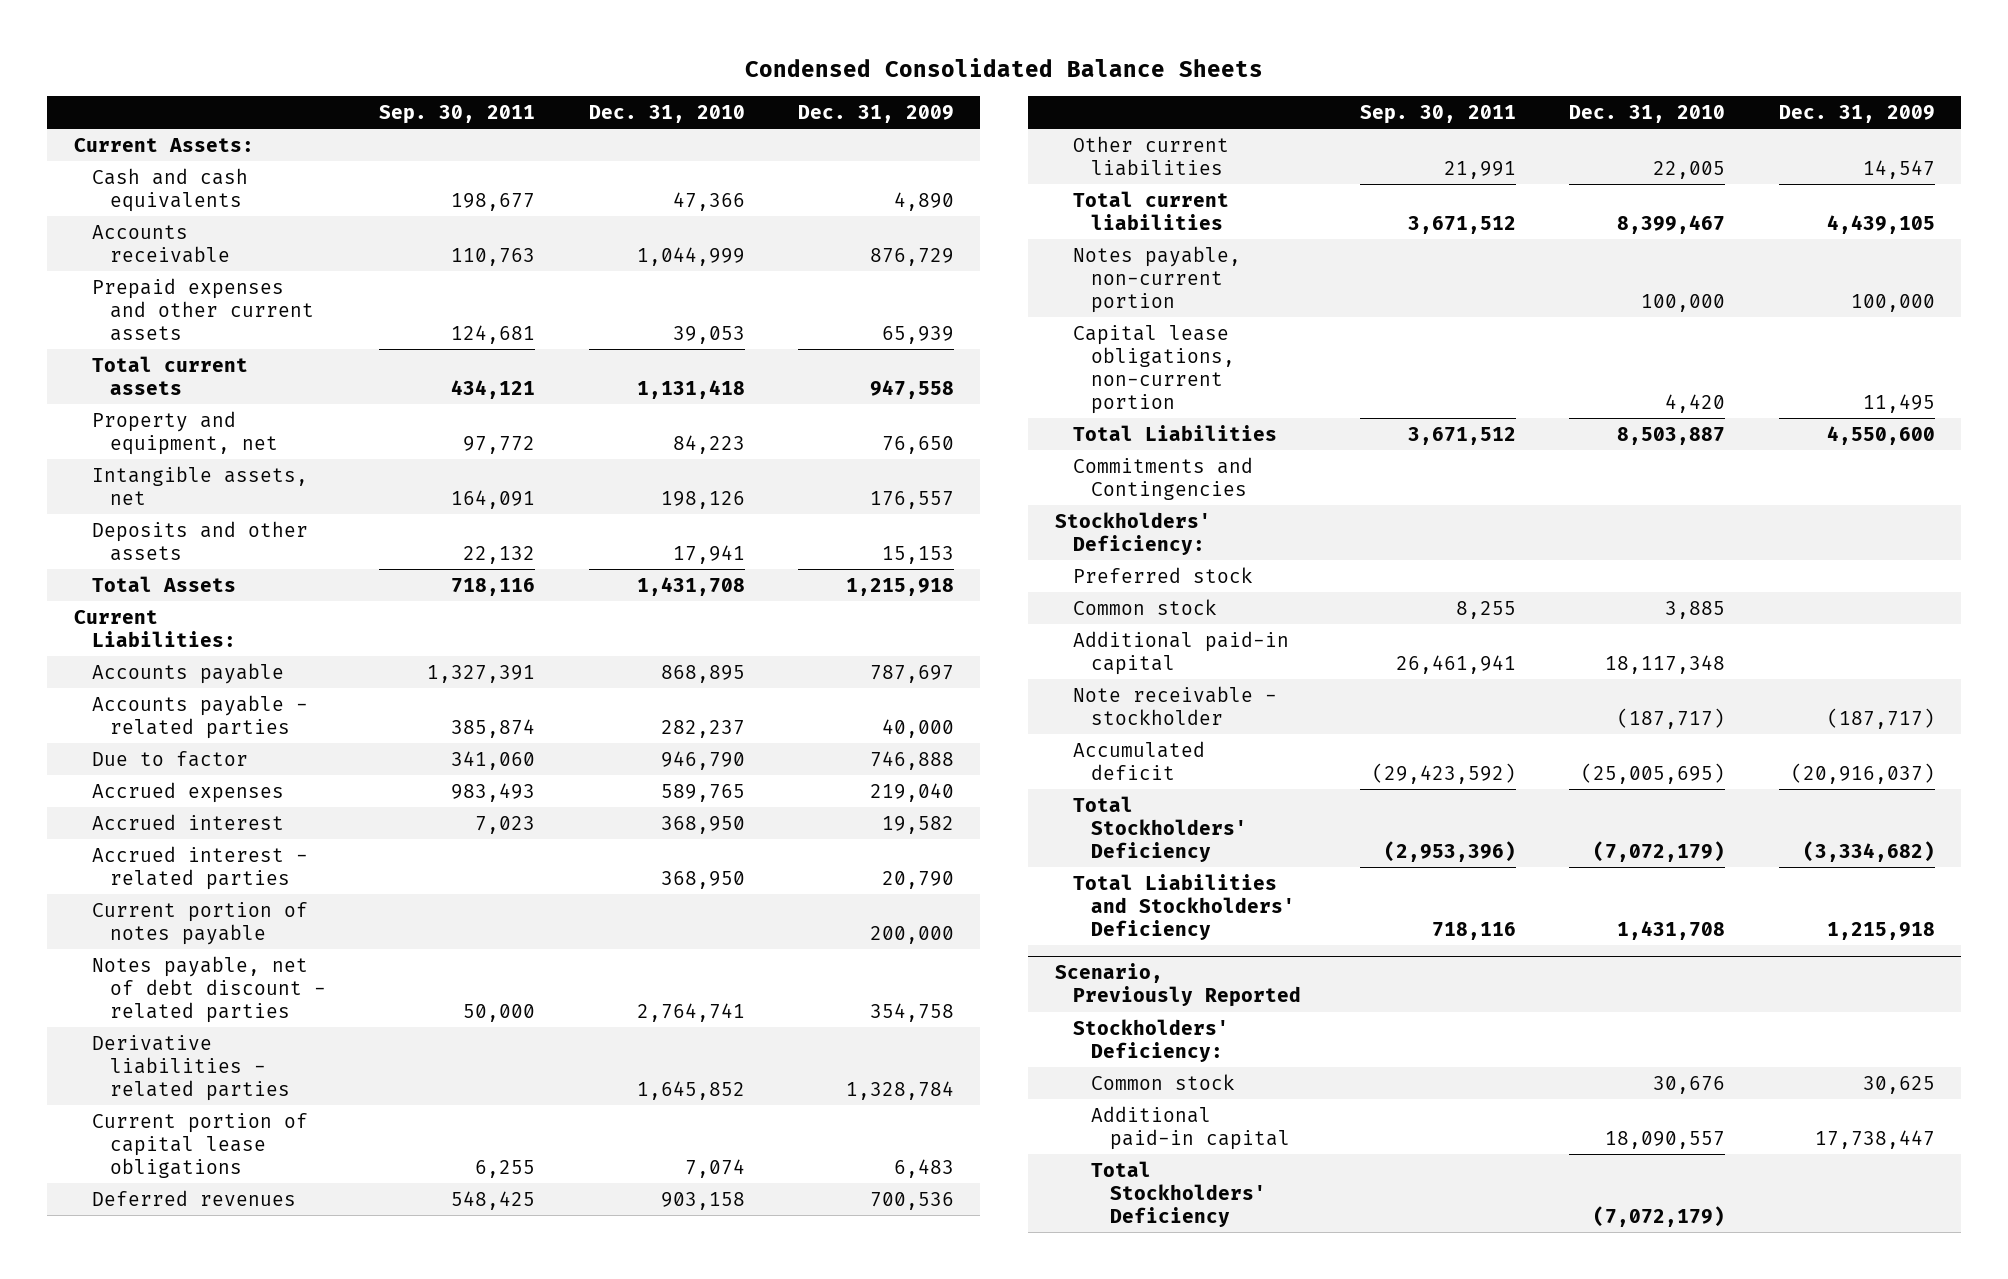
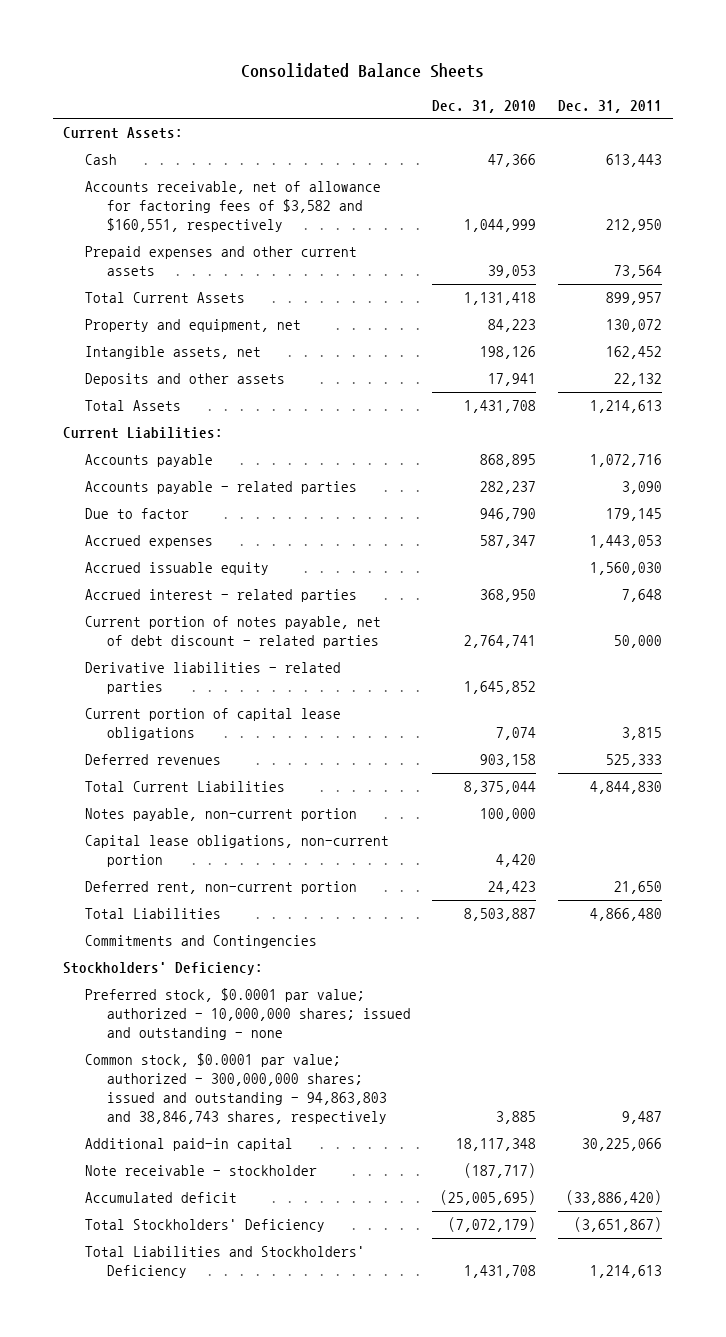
- Condensed Consolidated Balance Sheets
+ Consolidated Balance Sheets
- | Sep. 30, 2011 | Dec. 31, 2010 | Dec. 31, 2009
+ | Dec. 31, 2010 | Dec. 31, 2011
- Cash and cash equivalents | 198,677 | 47,366 | 4,890
- Accounts receivable | 110,763 | 1,044,999 | 876,729
+ Cash | 47,366 | 613,443
+ Accounts receivable, net of allowance for factoring fees of $3,582 and $160,551, respectively | 1,044,999 | 212,950
- Total current assets | 434,121 | 1,131,418 | 947,558
+ Total Current Assets | 1,131,418 | 899,957
- Accrued expenses | 983,493 | 589,765 | 219,040
- Accrued interest | 7,023 | 368,950 | 19,582
+ Accrued expenses | 587,347 | 1,443,053
+ Accrued issuable equity | | 1,560,030
- Current portion of notes payable | | | 200,000
- Notes payable, net of debt discount - related parties | 50,000 | 2,764,741 | 354,758
+ Current portion of notes payable, net of debt discount - related parties | 2,764,741 | 50,000
- Other current liabilities | 21,991 | 22,005 | 14,547
- Total current liabilities | 3,671,512 | 8,399,467 | 4,439,105
+ Total Current Liabilities | 8,375,044 | 4,844,830
+ Deferred rent, non-current portion | 24,423 | 21,650
- Preferred stock
- Common stock | 8,255 | 3,885 |
+ Preferred stock, $0.0001 par value; authorized - 10,000,000 shares; issued and outstanding - none
+ Common stock, $0.0001 par value; authorized - 300,000,000 shares; issued and outstanding - 94,863,803 and 38,846,743 shares, respectively | 3,885 | 9,487
- Scenario, Previously Reported
- Stockholders' Deficiency:
- Common stock | | 30,676 | 30,625
- Additional paid-in capital | | 18,090,557 | 17,738,447
- Total Stockholders' Deficiency | | (7,072,179) |

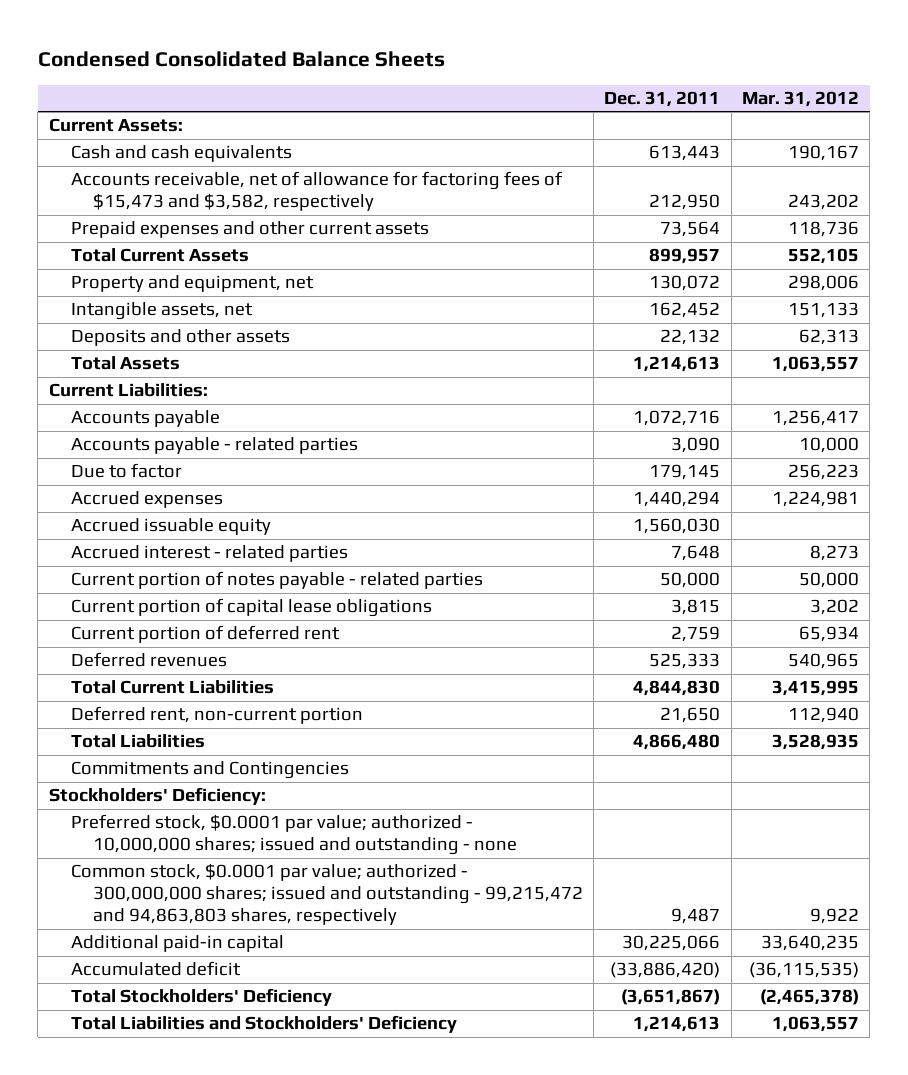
- Consolidated Balance Sheets
+ Condensed Consolidated Balance Sheets
- | Dec. 31, 2010 | Dec. 31, 2011
+ | Dec. 31, 2011 | Mar. 31, 2012
- Cash | 47,366 | 613,443
- Accounts receivable, net of allowance for factoring fees of $3,582 and $160,551, respectively | 1,044,999 | 212,950
+ Cash and cash equivalents | 613,443 | 190,167
+ Accounts receivable, net of allowance for factoring fees of $15,473 and $3,582, respectively | 212,950 | 243,202
- Accrued expenses | 587,347 | 1,443,053
+ Accrued expenses | 1,440,294 | 1,224,981
- Current portion of notes payable, net of debt discount - related parties | 2,764,741 | 50,000
- Derivative liabilities - related parties | 1,645,852 |
+ Current portion of notes payable - related parties | 50,000 | 50,000
+ Current portion of deferred rent | 2,759 | 65,934
- Notes payable, non-current portion | 100,000 |
- Capital lease obligations, non-current portion | 4,420 |
- Common stock, $0.0001 par value; authorized - 300,000,000 shares; issued and outstanding - 94,863,803 and 38,846,743 shares, respectively | 3,885 | 9,487
+ Common stock, $0.0001 par value; authorized - 300,000,000 shares; issued and outstanding - 99,215,472 and 94,863,803 shares, respectively | 9,487 | 9,922
- Note receivable - stockholder | (187,717) |

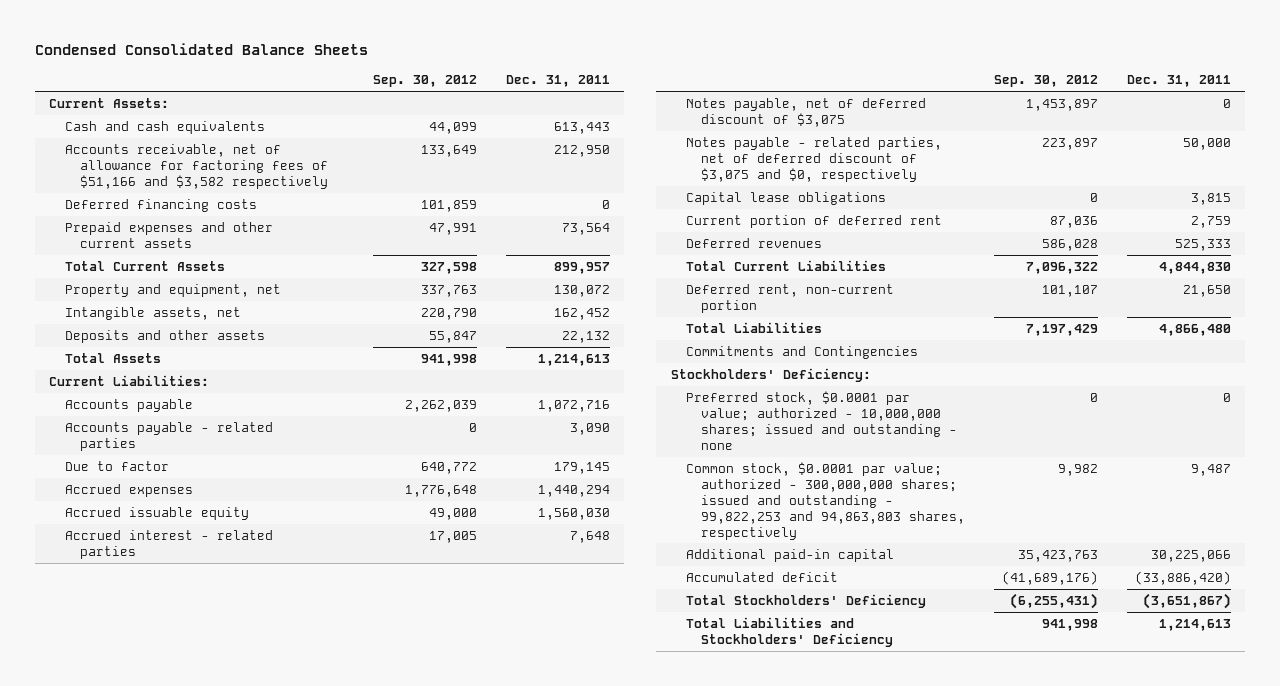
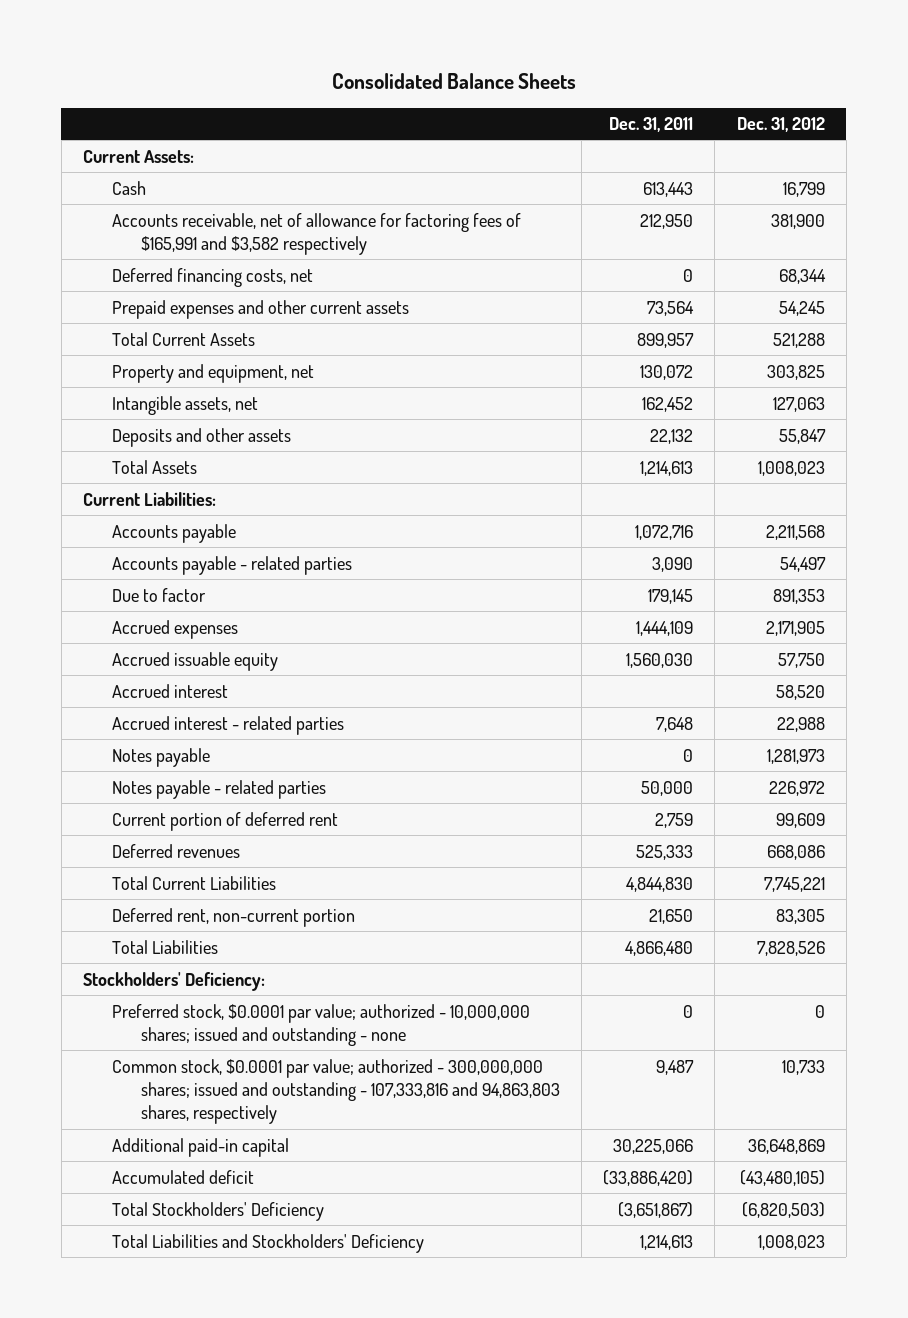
- Condensed Consolidated Balance Sheets
+ Consolidated Balance Sheets
- | Sep. 30, 2012 | Dec. 31, 2011
+ | Dec. 31, 2011 | Dec. 31, 2012
- Cash and cash equivalents | 44,099 | 613,443
- Accounts receivable, net of allowance for factoring fees of $51,166 and $3,582 respectively | 133,649 | 212,950
- Deferred financing costs | 101,859 | 0
+ Cash | 613,443 | 16,799
+ Accounts receivable, net of allowance for factoring fees of $165,991 and $3,582 respectively | 212,950 | 381,900
+ Deferred financing costs, net | 0 | 68,344
- Accrued expenses | 1,776,648 | 1,440,294
+ Accrued expenses | 1,444,109 | 2,171,905
+ Accrued interest | | 58,520
- Notes payable, net of deferred discount of $3,075 | 1,453,897 | 0
- Notes payable - related parties, net of deferred discount of $3,075 and $0, respectively | 223,897 | 50,000
- Capital lease obligations | 0 | 3,815
+ Notes payable | 0 | 1,281,973
+ Notes payable - related parties | 50,000 | 226,972
- Commitments and Contingencies
- Common stock, $0.0001 par value; authorized - 300,000,000 shares; issued and outstanding - 99,822,253 and 94,863,803 shares, respectively | 9,982 | 9,487
+ Common stock, $0.0001 par value; authorized - 300,000,000 shares; issued and outstanding - 107,333,816 and 94,863,803 shares, respectively | 9,487 | 10,733

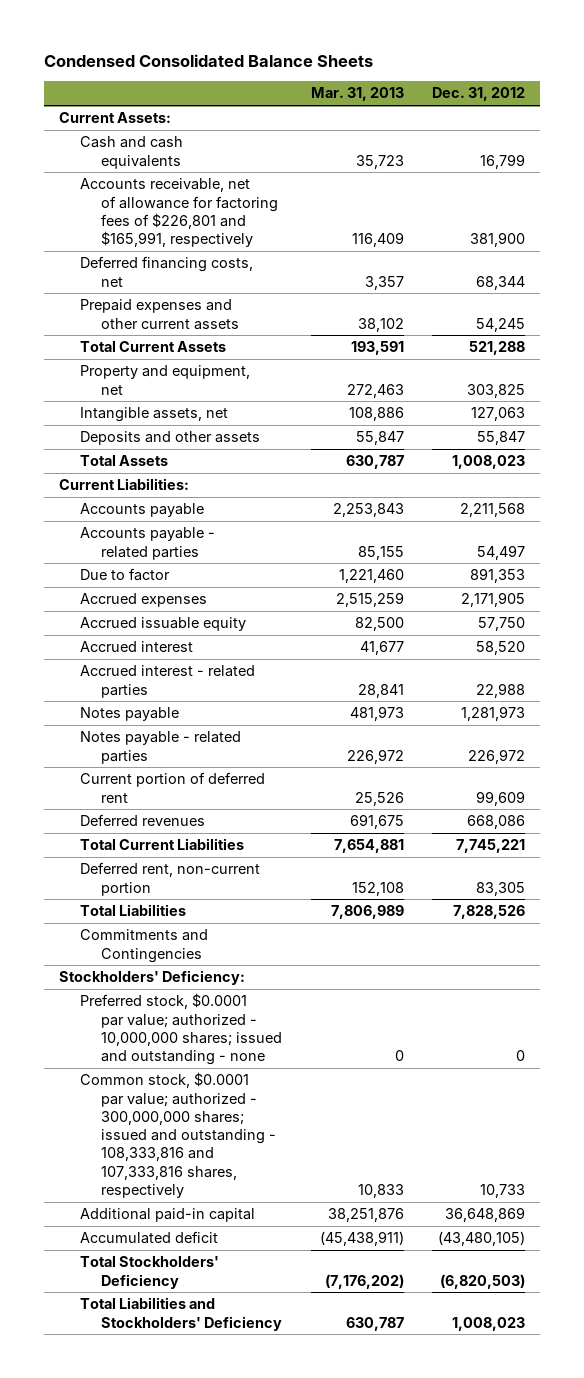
- Consolidated Balance Sheets
+ Condensed Consolidated Balance Sheets
- | Dec. 31, 2011 | Dec. 31, 2012
+ | Mar. 31, 2013 | Dec. 31, 2012
- Cash | 613,443 | 16,799
- Accounts receivable, net of allowance for factoring fees of $165,991 and $3,582 respectively | 212,950 | 381,900
+ Cash and cash equivalents | 35,723 | 16,799
+ Accounts receivable, net of allowance for factoring fees of $226,801 and $165,991, respectively | 116,409 | 381,900
+ Commitments and Contingencies
- Common stock, $0.0001 par value; authorized - 300,000,000 shares; issued and outstanding - 107,333,816 and 94,863,803 shares, respectively | 9,487 | 10,733
+ Common stock, $0.0001 par value; authorized - 300,000,000 shares; issued and outstanding - 108,333,816 and 107,333,816 shares, respectively | 10,833 | 10,733

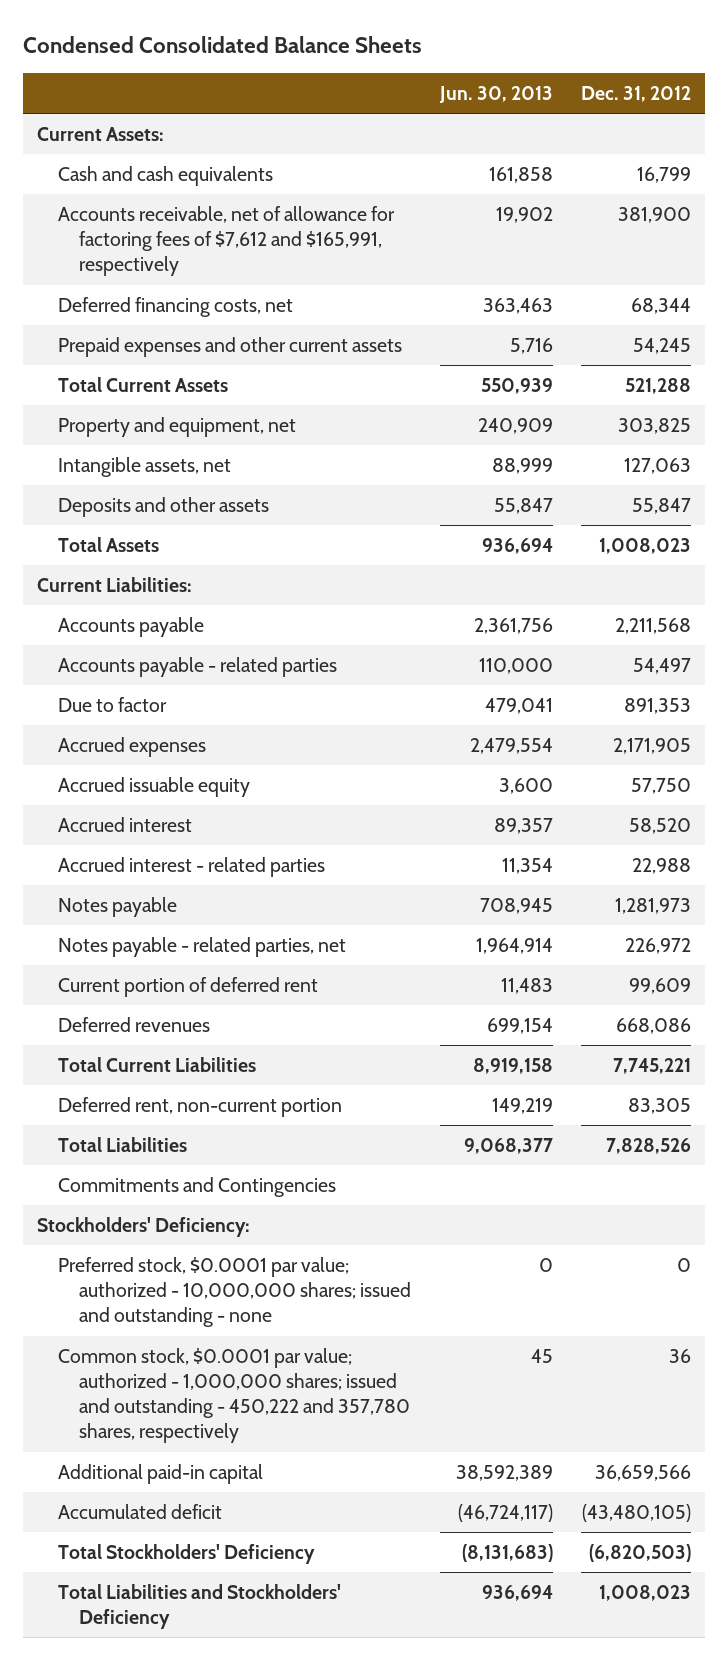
- | Mar. 31, 2013 | Dec. 31, 2012
+ | Jun. 30, 2013 | Dec. 31, 2012
- Accounts receivable, net of allowance for factoring fees of $226,801 and $165,991, respectively | 116,409 | 381,900
+ Accounts receivable, net of allowance for factoring fees of $7,612 and $165,991, respectively | 19,902 | 381,900
- Notes payable - related parties | 226,972 | 226,972
+ Notes payable - related parties, net | 1,964,914 | 226,972
- Common stock, $0.0001 par value; authorized - 300,000,000 shares; issued and outstanding - 108,333,816 and 107,333,816 shares, respectively | 10,833 | 10,733
- Additional paid-in capital | 38,251,876 | 36,648,869
+ Common stock, $0.0001 par value; authorized - 1,000,000 shares; issued and outstanding - 450,222 and 357,780 shares, respectively | 45 | 36
+ Additional paid-in capital | 38,592,389 | 36,659,566

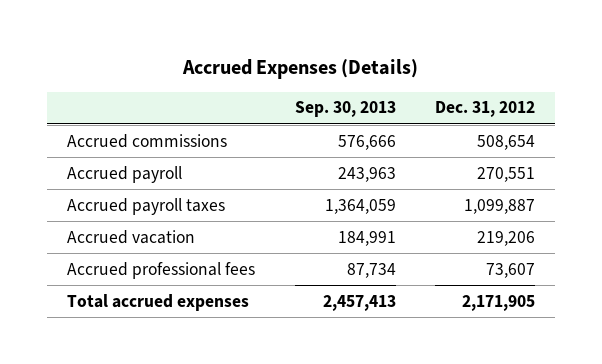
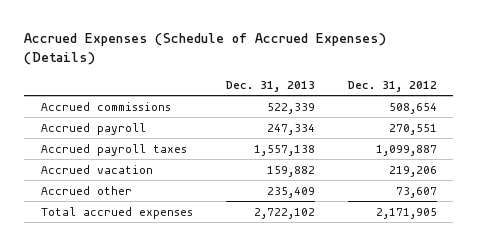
- Accrued Expenses (Details)
+ Accrued Expenses (Schedule of Accrued Expenses) (Details)
- | Sep. 30, 2013 | Dec. 31, 2012
+ | Dec. 31, 2013 | Dec. 31, 2012
- Accrued professional fees | 87,734 | 73,607
+ Accrued other | 235,409 | 73,607

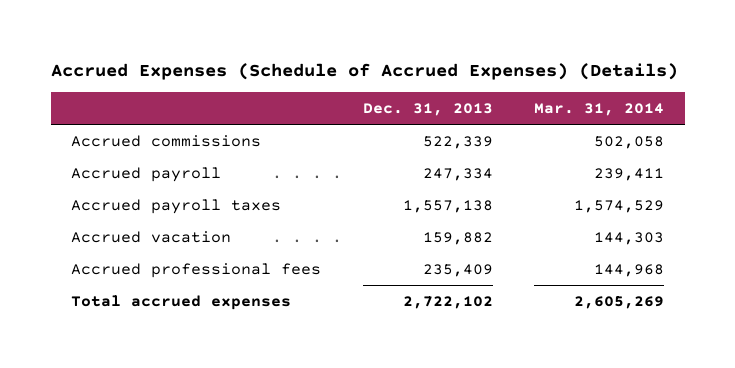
- | Dec. 31, 2013 | Dec. 31, 2012
+ | Dec. 31, 2013 | Mar. 31, 2014
- Accrued other | 235,409 | 73,607
+ Accrued professional fees | 235,409 | 144,968

